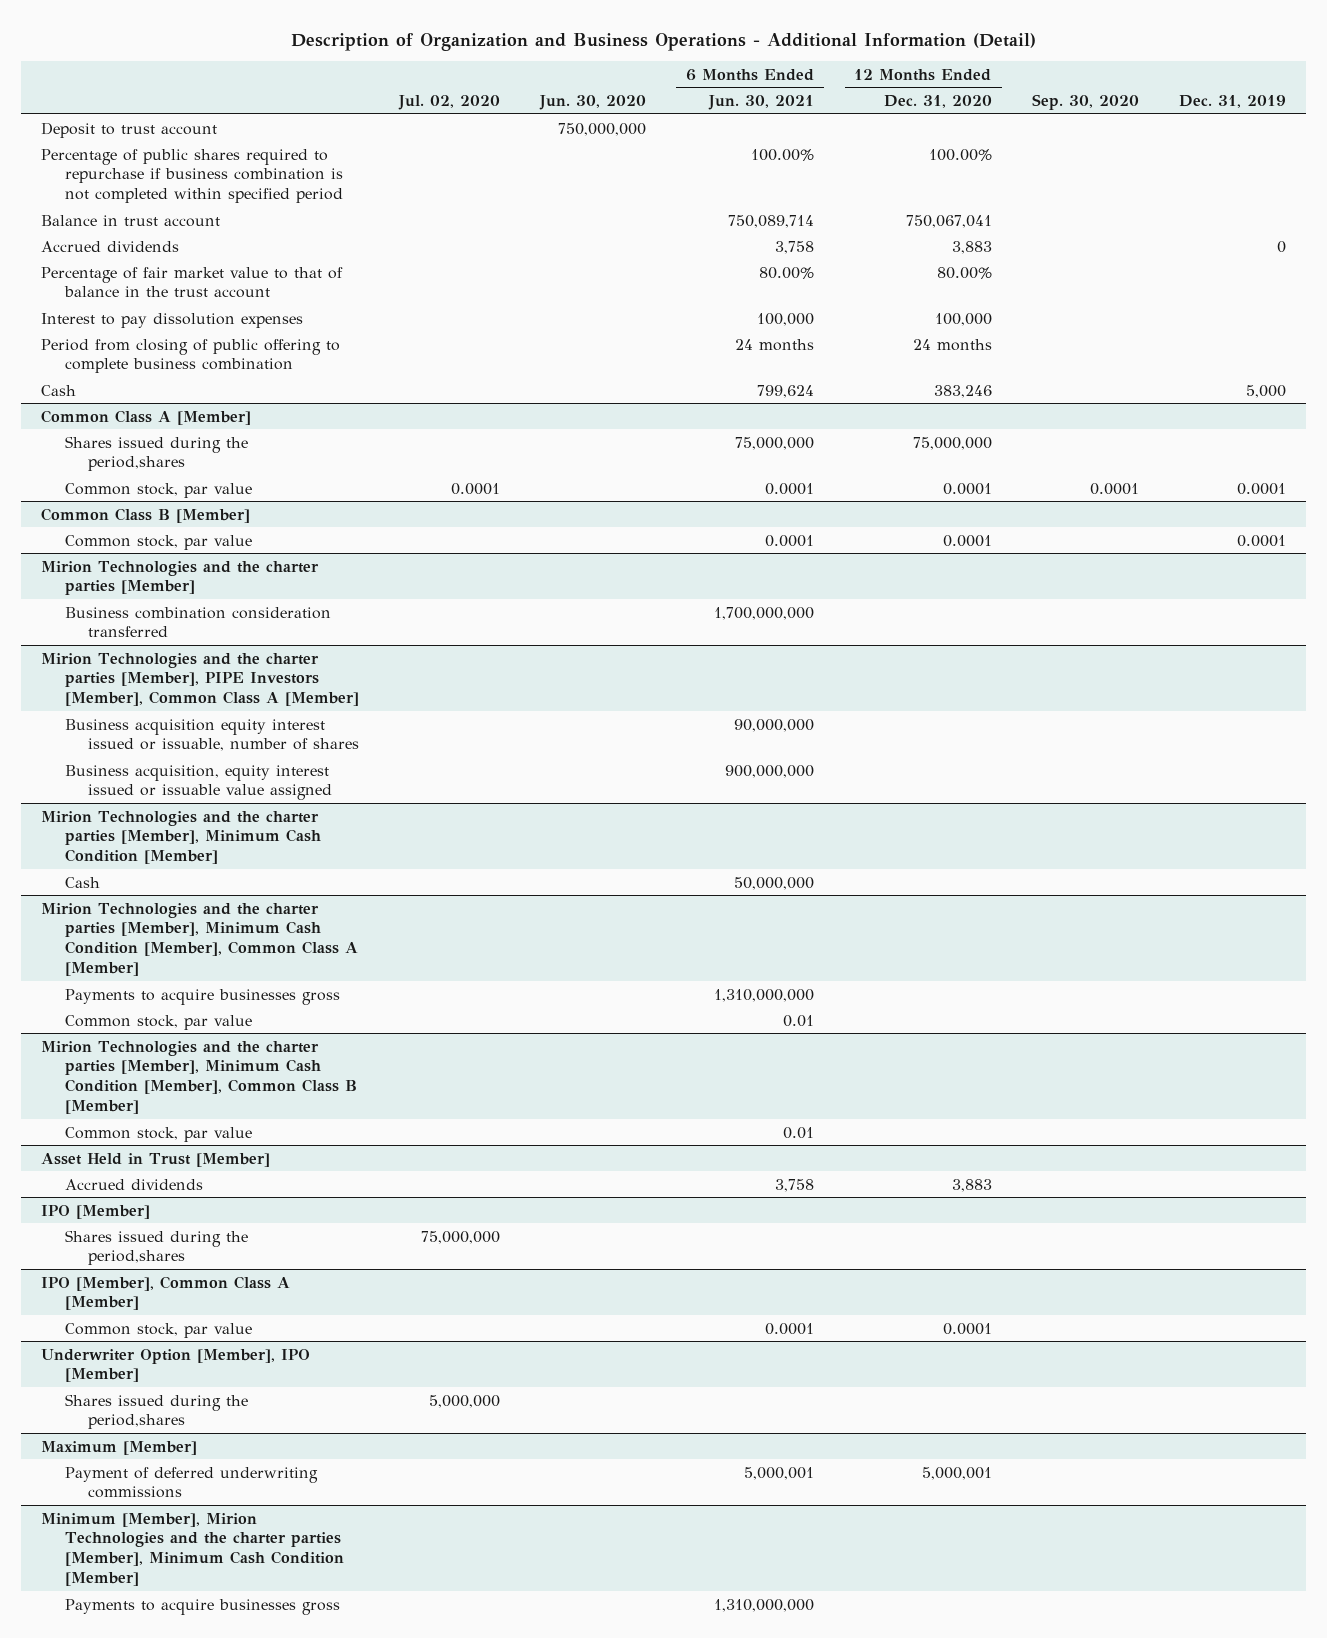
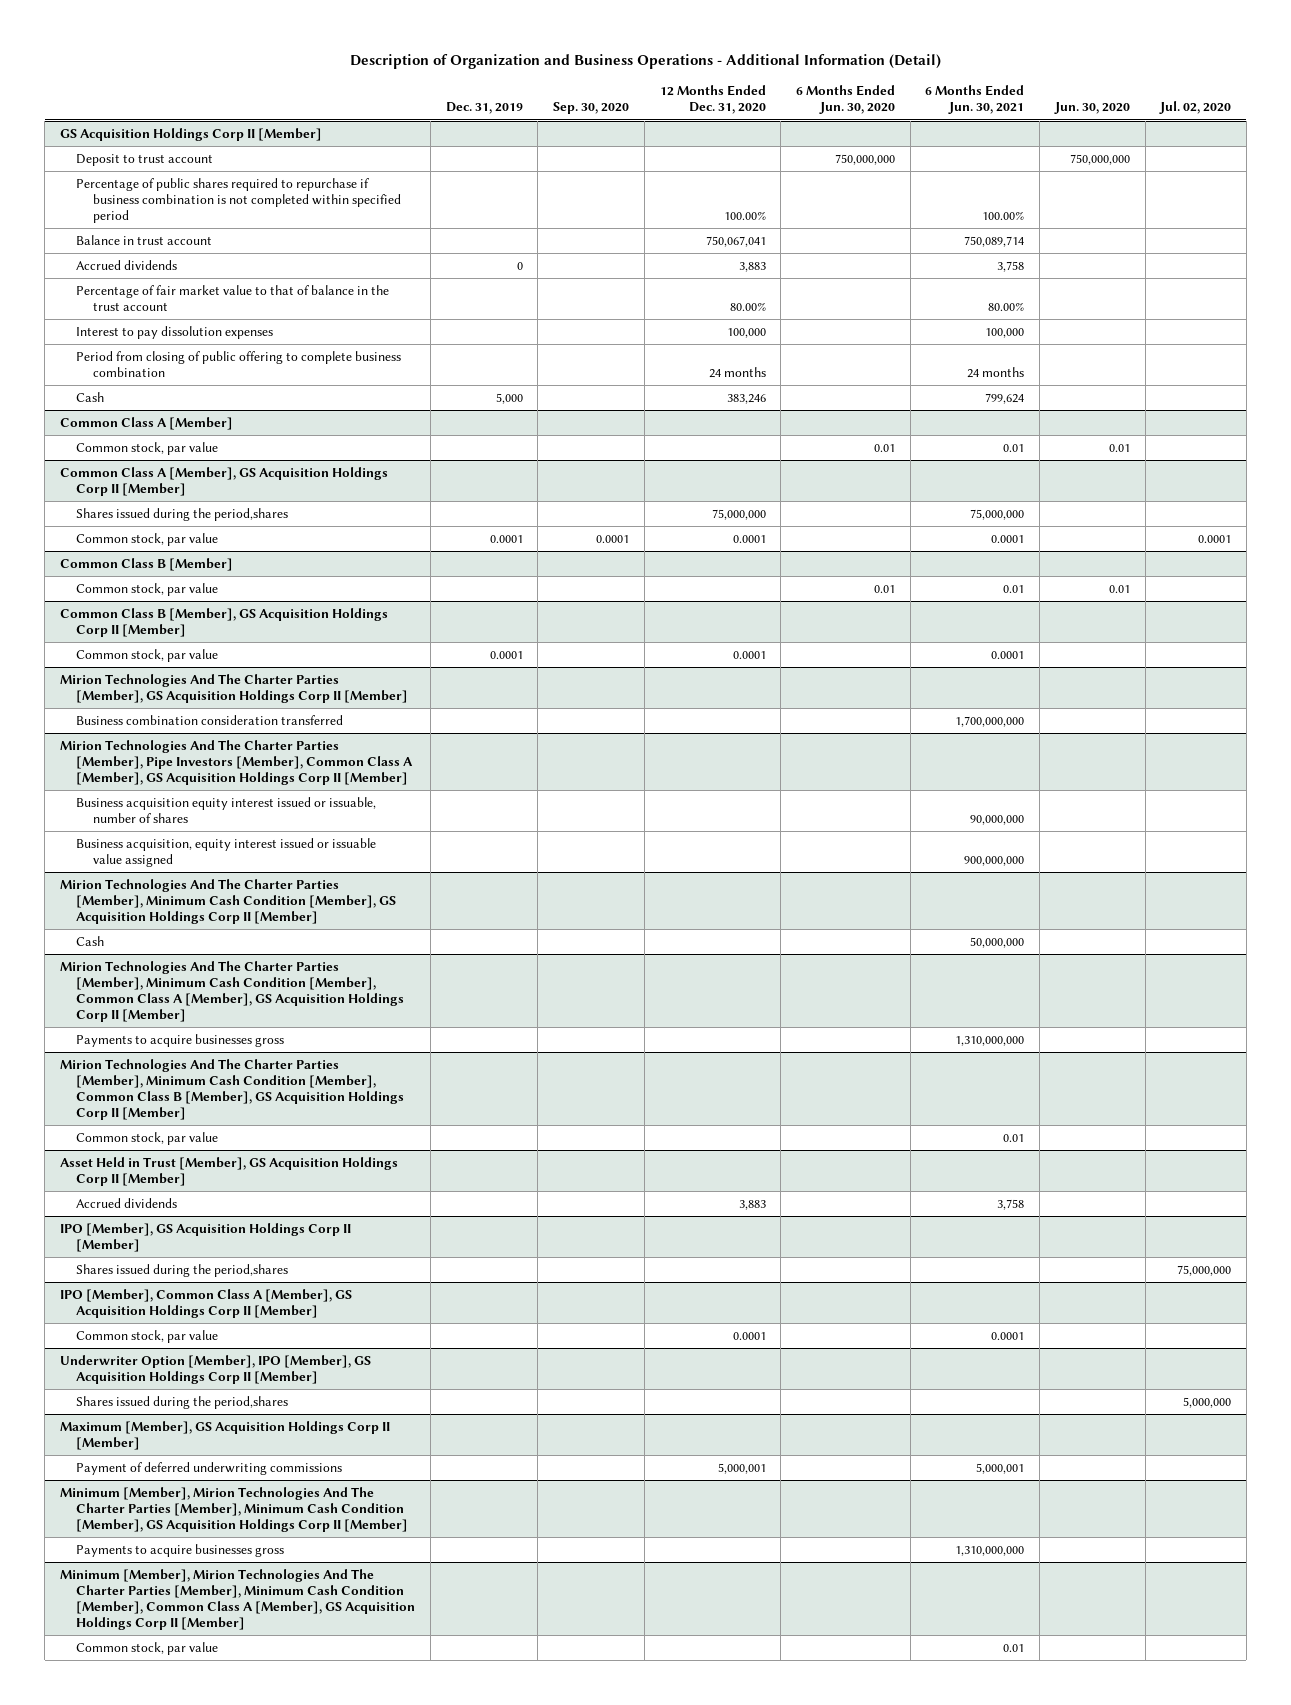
- | Jul. 02, 2020 | Jun. 30, 2020 | 6 Months Ended Jun. 30, 2021 | 12 Months Ended Dec. 31, 2020 | Sep. 30, 2020 | Dec. 31, 2019
+ | Dec. 31, 2019 | Sep. 30, 2020 | 12 Months Ended Dec. 31, 2020 | 6 Months Ended Jun. 30, 2020 | 6 Months Ended Jun. 30, 2021 | Jun. 30, 2020 | Jul. 02, 2020
+ GS Acquisition Holdings Corp II [Member]
@ Common Class A [Member]
+ Common stock, par value | | | | 0.01 | 0.01 | 0.01 |
+ Common Class A [Member], GS Acquisition Holdings Corp II [Member]
@ Common Class B [Member]
+ Common stock, par value | | | | 0.01 | 0.01 | 0.01 |
+ Common Class B [Member], GS Acquisition Holdings Corp II [Member]
- Mirion Technologies and the charter parties [Member]
+ Mirion Technologies And The Charter Parties [Member], GS Acquisition Holdings Corp II [Member]
- Mirion Technologies and the charter parties [Member], PIPE Investors [Member], Common Class A [Member]
+ Mirion Technologies And The Charter Parties [Member], Pipe Investors [Member], Common Class A [Member], GS Acquisition Holdings Corp II [Member]
- Mirion Technologies and the charter parties [Member], Minimum Cash Condition [Member]
+ Mirion Technologies And The Charter Parties [Member], Minimum Cash Condition [Member], GS Acquisition Holdings Corp II [Member]
- Mirion Technologies and the charter parties [Member], Minimum Cash Condition [Member], Common Class A [Member]
+ Mirion Technologies And The Charter Parties [Member], Minimum Cash Condition [Member], Common Class A [Member], GS Acquisition Holdings Corp II [Member]
- Common stock, par value | | | 0.01 | | |
- Mirion Technologies and the charter parties [Member], Minimum Cash Condition [Member], Common Class B [Member]
+ Mirion Technologies And The Charter Parties [Member], Minimum Cash Condition [Member], Common Class B [Member], GS Acquisition Holdings Corp II [Member]
- Asset Held in Trust [Member]
+ Asset Held in Trust [Member], GS Acquisition Holdings Corp II [Member]
- IPO [Member]
+ IPO [Member], GS Acquisition Holdings Corp II [Member]
- IPO [Member], Common Class A [Member]
+ IPO [Member], Common Class A [Member], GS Acquisition Holdings Corp II [Member]
- Underwriter Option [Member], IPO [Member]
+ Underwriter Option [Member], IPO [Member], GS Acquisition Holdings Corp II [Member]
- Maximum [Member]
+ Maximum [Member], GS Acquisition Holdings Corp II [Member]
- Minimum [Member], Mirion Technologies and the charter parties [Member], Minimum Cash Condition [Member]
+ Minimum [Member], Mirion Technologies And The Charter Parties [Member], Minimum Cash Condition [Member], GS Acquisition Holdings Corp II [Member]
+ Minimum [Member], Mirion Technologies And The Charter Parties [Member], Minimum Cash Condition [Member], Common Class A [Member], GS Acquisition Holdings Corp II [Member]
+ Common stock, par value | | | | | 0.01 | |

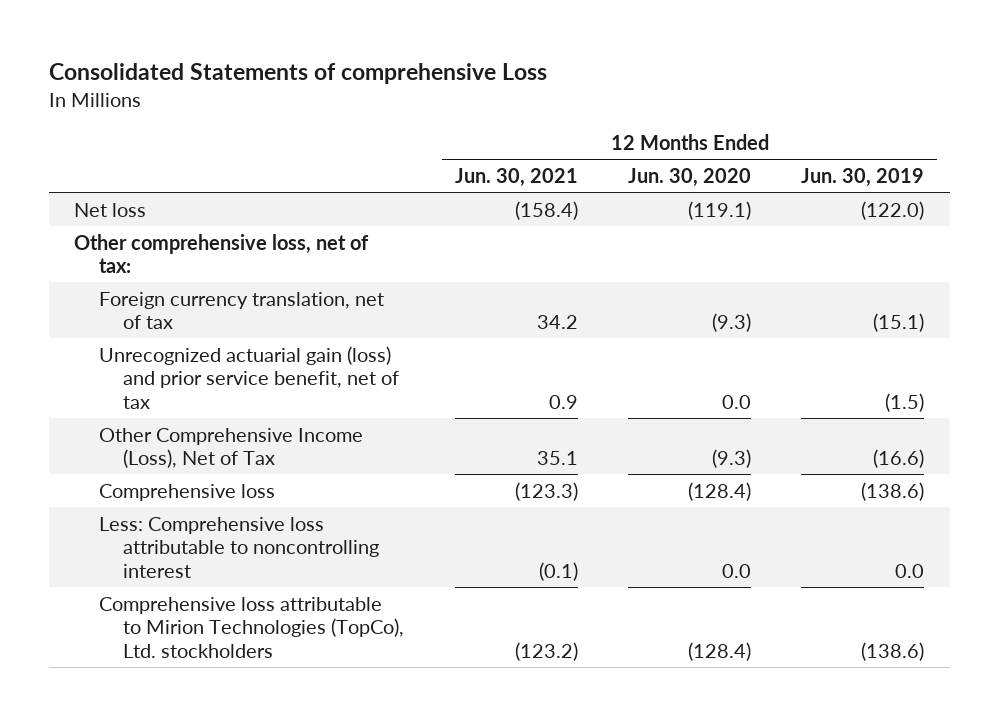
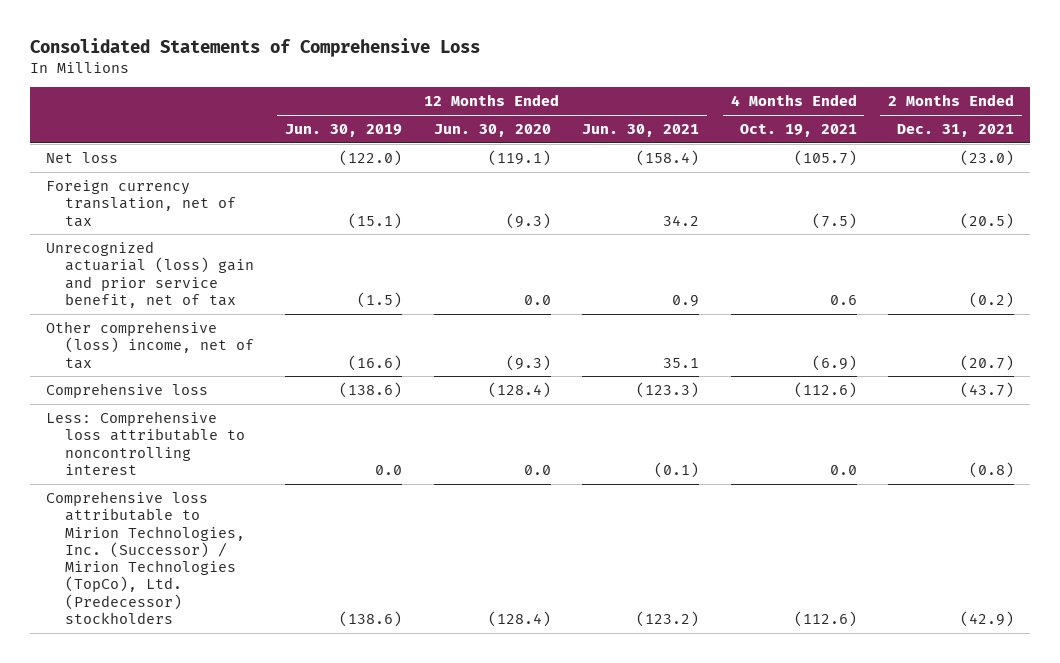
- Consolidated Statements of comprehensive Loss
+ Consolidated Statements of Comprehensive Loss
- | 12 Months Ended Jun. 30, 2021 | 12 Months Ended Jun. 30, 2020 | 12 Months Ended Jun. 30, 2019
+ | 12 Months Ended Jun. 30, 2019 | 12 Months Ended Jun. 30, 2020 | 12 Months Ended Jun. 30, 2021 | 4 Months Ended Oct. 19, 2021 | 2 Months Ended Dec. 31, 2021
- Other comprehensive loss, net of tax:
- Unrecognized actuarial gain (loss) and prior service benefit, net of tax | 0.9 | 0.0 | (1.5)
- Other Comprehensive Income (Loss), Net of Tax | 35.1 | (9.3) | (16.6)
+ Unrecognized actuarial (loss) gain and prior service benefit, net of tax | (1.5) | 0.0 | 0.9 | 0.6 | (0.2)
+ Other comprehensive (loss) income, net of tax | (16.6) | (9.3) | 35.1 | (6.9) | (20.7)
- Comprehensive loss attributable to Mirion Technologies (TopCo), Ltd. stockholders | (123.2) | (128.4) | (138.6)
+ Comprehensive loss attributable to Mirion Technologies, Inc. (Successor) / Mirion Technologies (TopCo), Ltd. (Predecessor) stockholders | (138.6) | (128.4) | (123.2) | (112.6) | (42.9)

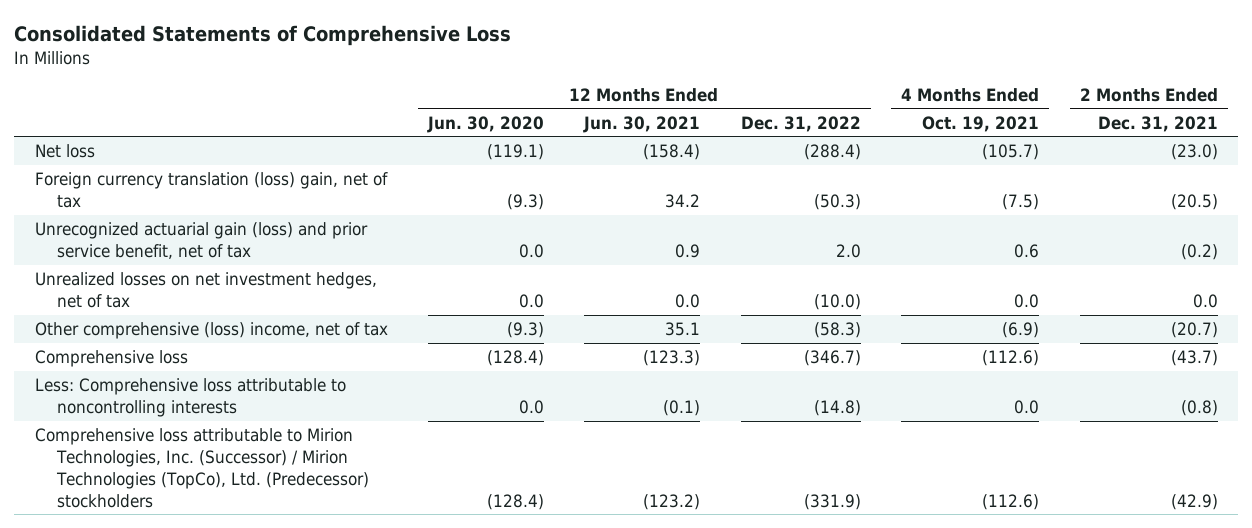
- | 12 Months Ended Jun. 30, 2019 | 12 Months Ended Jun. 30, 2020 | 12 Months Ended Jun. 30, 2021 | 4 Months Ended Oct. 19, 2021 | 2 Months Ended Dec. 31, 2021
+ | 12 Months Ended Jun. 30, 2020 | 12 Months Ended Jun. 30, 2021 | 12 Months Ended Dec. 31, 2022 | 4 Months Ended Oct. 19, 2021 | 2 Months Ended Dec. 31, 2021
- Foreign currency translation, net of tax | (15.1) | (9.3) | 34.2 | (7.5) | (20.5)
- Unrecognized actuarial (loss) gain and prior service benefit, net of tax | (1.5) | 0.0 | 0.9 | 0.6 | (0.2)
+ Foreign currency translation (loss) gain, net of tax | (9.3) | 34.2 | (50.3) | (7.5) | (20.5)
+ Unrecognized actuarial gain (loss) and prior service benefit, net of tax | 0.0 | 0.9 | 2.0 | 0.6 | (0.2)
+ Unrealized losses on net investment hedges, net of tax | 0.0 | 0.0 | (10.0) | 0.0 | 0.0
- Less: Comprehensive loss attributable to noncontrolling interest | 0.0 | 0.0 | (0.1) | 0.0 | (0.8)
+ Less: Comprehensive loss attributable to noncontrolling interests | 0.0 | (0.1) | (14.8) | 0.0 | (0.8)

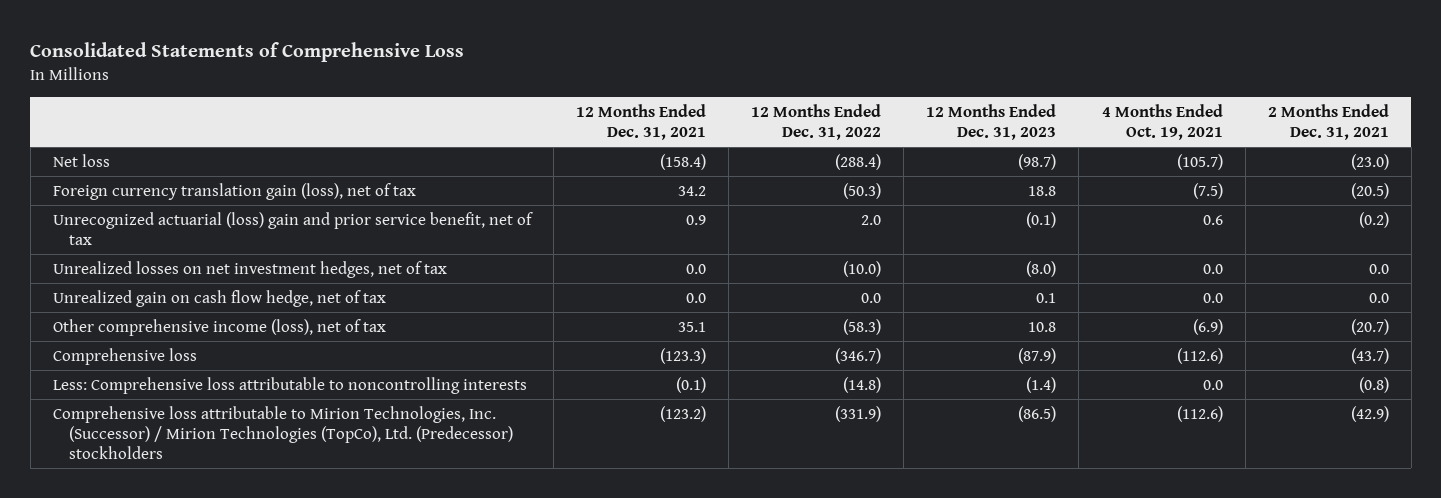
- | 12 Months Ended Jun. 30, 2020 | 12 Months Ended Jun. 30, 2021 | 12 Months Ended Dec. 31, 2022 | 4 Months Ended Oct. 19, 2021 | 2 Months Ended Dec. 31, 2021
+ | 12 Months Ended Dec. 31, 2021 | 12 Months Ended Dec. 31, 2022 | 12 Months Ended Dec. 31, 2023 | 4 Months Ended Oct. 19, 2021 | 2 Months Ended Dec. 31, 2021
- Foreign currency translation (loss) gain, net of tax | (9.3) | 34.2 | (50.3) | (7.5) | (20.5)
- Unrecognized actuarial gain (loss) and prior service benefit, net of tax | 0.0 | 0.9 | 2.0 | 0.6 | (0.2)
+ Foreign currency translation gain (loss), net of tax | 34.2 | (50.3) | 18.8 | (7.5) | (20.5)
+ Unrecognized actuarial (loss) gain and prior service benefit, net of tax | 0.9 | 2.0 | (0.1) | 0.6 | (0.2)
- Other comprehensive (loss) income, net of tax | (9.3) | 35.1 | (58.3) | (6.9) | (20.7)
+ Unrealized gain on cash flow hedge, net of tax | 0.0 | 0.0 | 0.1 | 0.0 | 0.0
+ Other comprehensive income (loss), net of tax | 35.1 | (58.3) | 10.8 | (6.9) | (20.7)

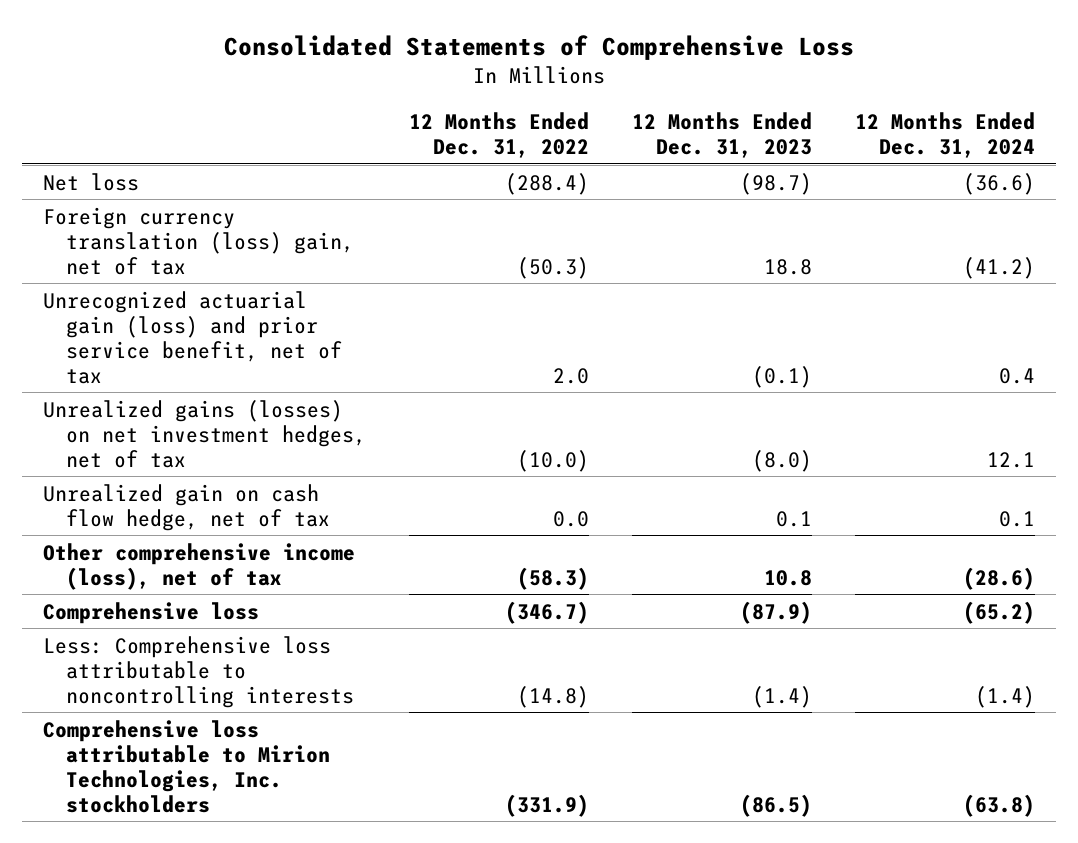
- | 12 Months Ended Dec. 31, 2021 | 12 Months Ended Dec. 31, 2022 | 12 Months Ended Dec. 31, 2023 | 4 Months Ended Oct. 19, 2021 | 2 Months Ended Dec. 31, 2021
+ | 12 Months Ended Dec. 31, 2022 | 12 Months Ended Dec. 31, 2023 | 12 Months Ended Dec. 31, 2024
- Foreign currency translation gain (loss), net of tax | 34.2 | (50.3) | 18.8 | (7.5) | (20.5)
- Unrecognized actuarial (loss) gain and prior service benefit, net of tax | 0.9 | 2.0 | (0.1) | 0.6 | (0.2)
- Unrealized losses on net investment hedges, net of tax | 0.0 | (10.0) | (8.0) | 0.0 | 0.0
+ Foreign currency translation (loss) gain, net of tax | (50.3) | 18.8 | (41.2)
+ Unrecognized actuarial gain (loss) and prior service benefit, net of tax | 2.0 | (0.1) | 0.4
+ Unrealized gains (losses) on net investment hedges, net of tax | (10.0) | (8.0) | 12.1
- Comprehensive loss attributable to Mirion Technologies, Inc. (Successor) / Mirion Technologies (TopCo), Ltd. (Predecessor) stockholders | (123.2) | (331.9) | (86.5) | (112.6) | (42.9)
+ Comprehensive loss attributable to Mirion Technologies, Inc. stockholders | (331.9) | (86.5) | (63.8)

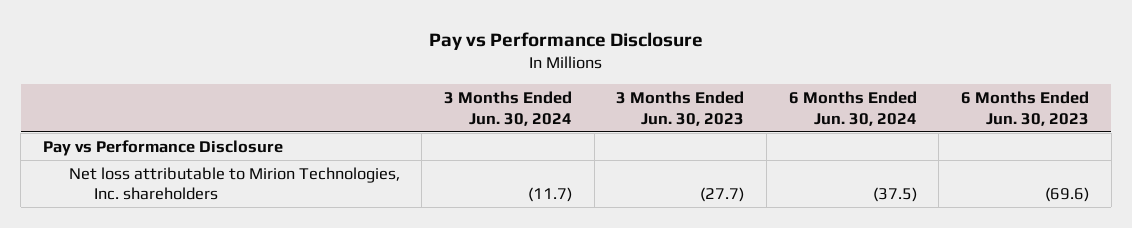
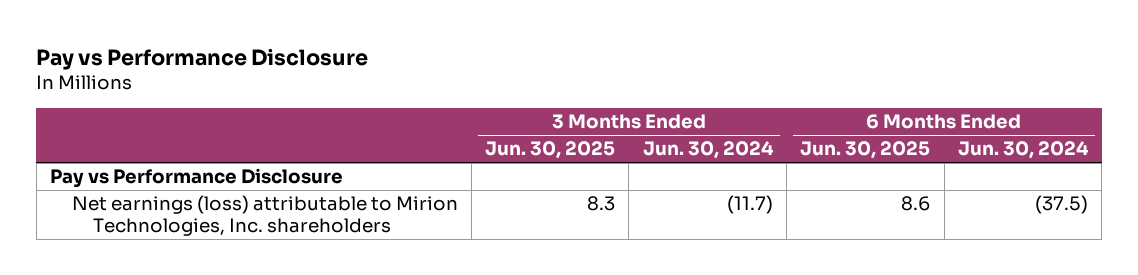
- | 3 Months Ended Jun. 30, 2024 | 3 Months Ended Jun. 30, 2023 | 6 Months Ended Jun. 30, 2024 | 6 Months Ended Jun. 30, 2023
+ | 3 Months Ended Jun. 30, 2025 | 3 Months Ended Jun. 30, 2024 | 6 Months Ended Jun. 30, 2025 | 6 Months Ended Jun. 30, 2024
- Net loss attributable to Mirion Technologies, Inc. shareholders | (11.7) | (27.7) | (37.5) | (69.6)
+ Net earnings (loss) attributable to Mirion Technologies, Inc. shareholders | 8.3 | (11.7) | 8.6 | (37.5)

